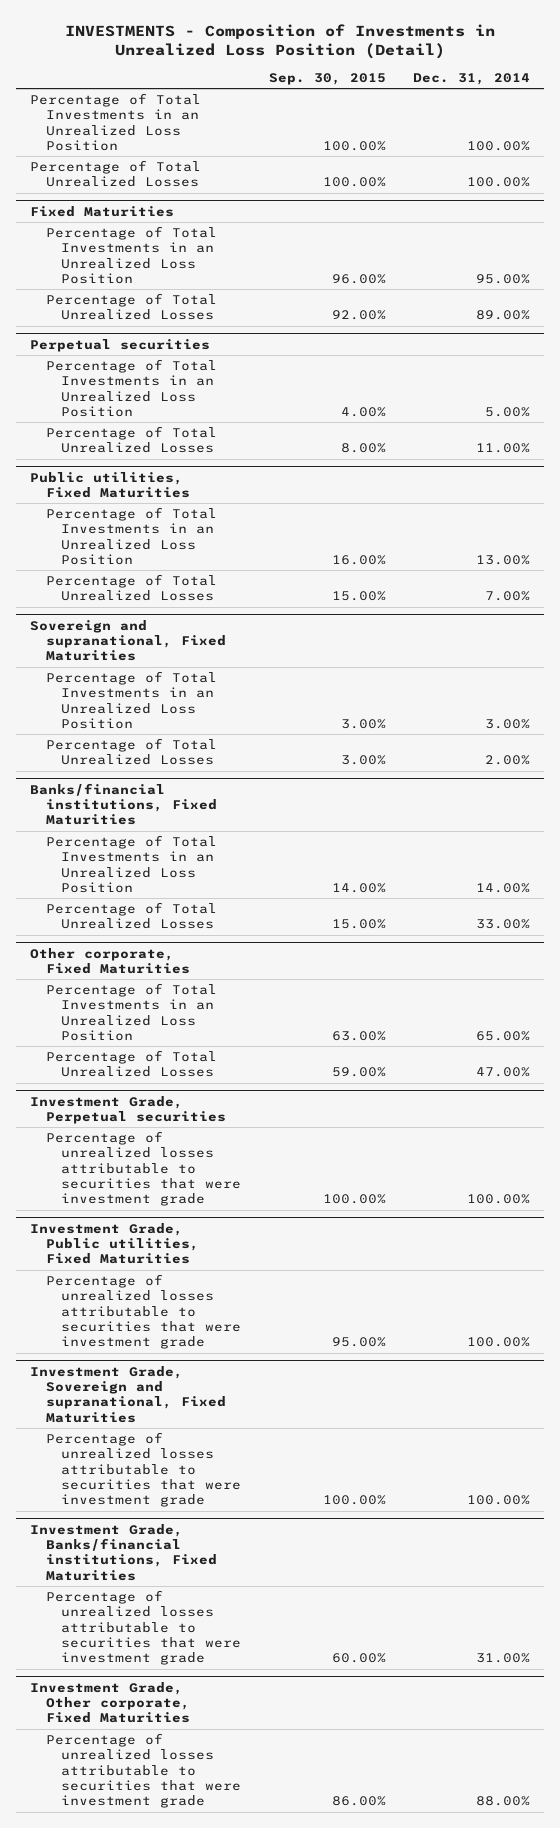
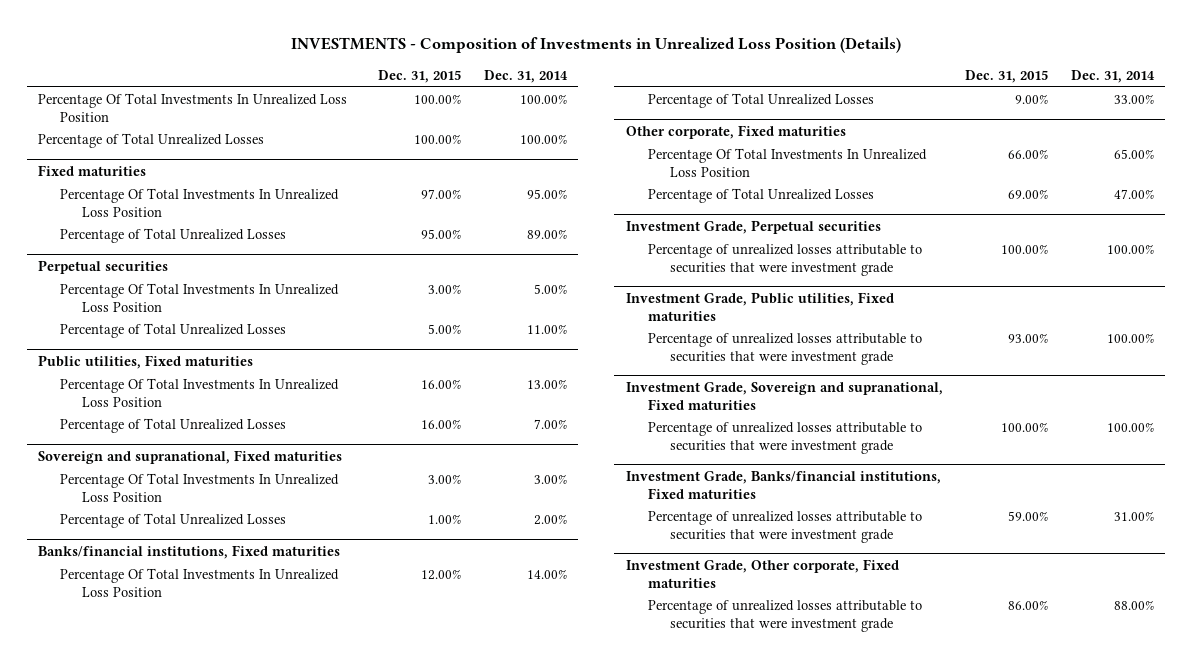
- INVESTMENTS - Composition of Investments in Unrealized Loss Position (Detail)
+ INVESTMENTS - Composition of Investments in Unrealized Loss Position (Details)
- | Sep. 30, 2015 | Dec. 31, 2014
+ | Dec. 31, 2015 | Dec. 31, 2014
- Percentage of Total Investments in an Unrealized Loss Position | 100.00% | 100.00%
+ Percentage Of Total Investments In Unrealized Loss Position | 100.00% | 100.00%
- Fixed Maturities
- Percentage of Total Investments in an Unrealized Loss Position | 96.00% | 95.00%
+ Fixed maturities
+ Percentage Of Total Investments In Unrealized Loss Position | 97.00% | 95.00%
@ Perpetual securities
- Percentage of Total Investments in an Unrealized Loss Position | 4.00% | 5.00%
+ Percentage Of Total Investments In Unrealized Loss Position | 3.00% | 5.00%
- Public utilities, Fixed Maturities
- Percentage of Total Investments in an Unrealized Loss Position | 16.00% | 13.00%
+ Public utilities, Fixed maturities
+ Percentage Of Total Investments In Unrealized Loss Position | 16.00% | 13.00%
- Sovereign and supranational, Fixed Maturities
- Percentage of Total Investments in an Unrealized Loss Position | 3.00% | 3.00%
+ Sovereign and supranational, Fixed maturities
+ Percentage Of Total Investments In Unrealized Loss Position | 3.00% | 3.00%
- Banks/financial institutions, Fixed Maturities
- Percentage of Total Investments in an Unrealized Loss Position | 14.00% | 14.00%
+ Banks/financial institutions, Fixed maturities
+ Percentage Of Total Investments In Unrealized Loss Position | 12.00% | 14.00%
- Other corporate, Fixed Maturities
- Percentage of Total Investments in an Unrealized Loss Position | 63.00% | 65.00%
+ Other corporate, Fixed maturities
+ Percentage Of Total Investments In Unrealized Loss Position | 66.00% | 65.00%
- Investment Grade, Public utilities, Fixed Maturities
+ Investment Grade, Public utilities, Fixed maturities
- Investment Grade, Sovereign and supranational, Fixed Maturities
+ Investment Grade, Sovereign and supranational, Fixed maturities
- Investment Grade, Banks/financial institutions, Fixed Maturities
+ Investment Grade, Banks/financial institutions, Fixed maturities
- Investment Grade, Other corporate, Fixed Maturities
+ Investment Grade, Other corporate, Fixed maturities

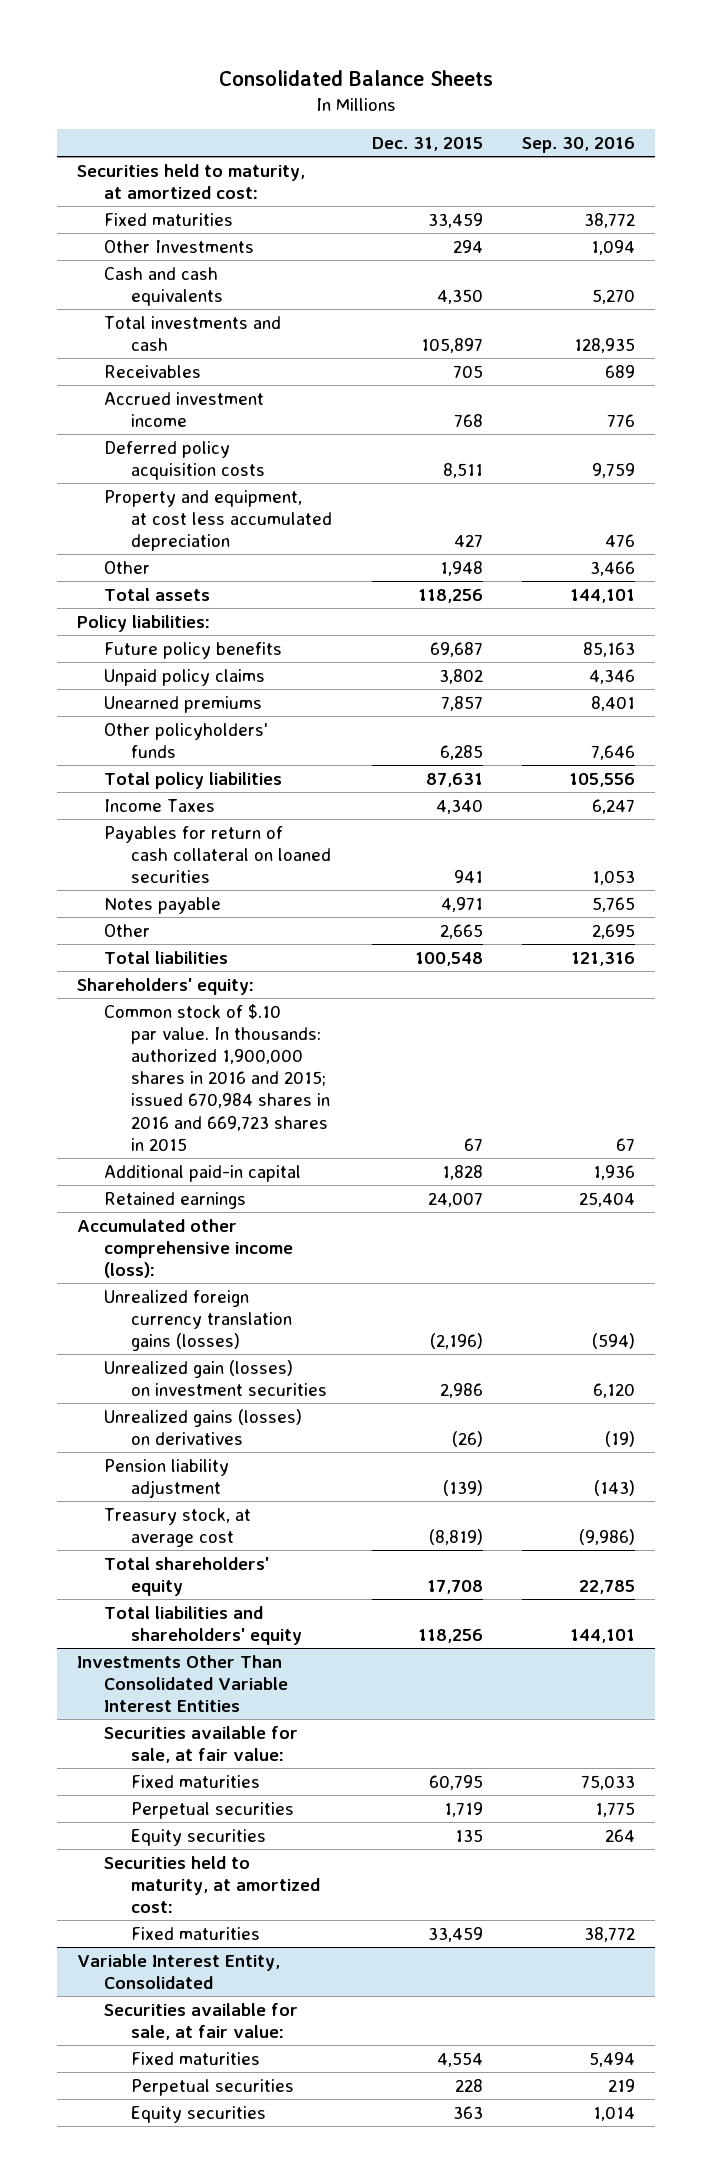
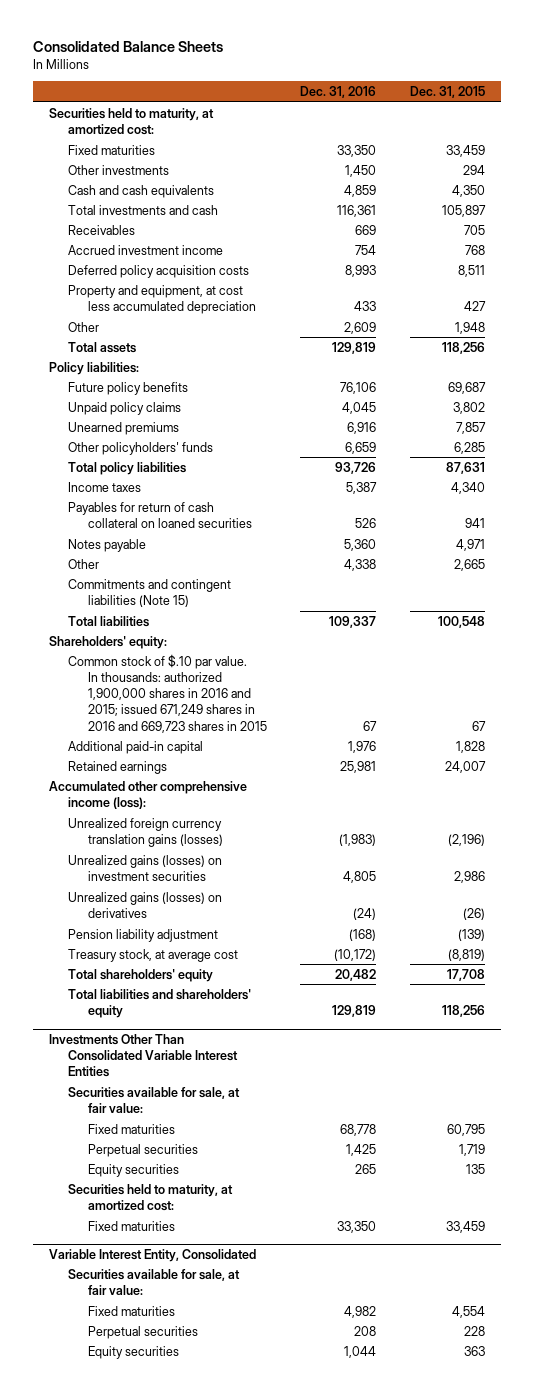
- | Dec. 31, 2015 | Sep. 30, 2016
+ | Dec. 31, 2016 | Dec. 31, 2015
- Other Investments | 294 | 1,094
+ Other investments | 1,450 | 294
- Income Taxes | 4,340 | 6,247
+ Income taxes | 5,387 | 4,340
+ Commitments and contingent liabilities (Note 15)
- Common stock of $.10 par value. In thousands: authorized 1,900,000 shares in 2016 and 2015; issued 670,984 shares in 2016 and 669,723 shares in 2015 | 67 | 67
+ Common stock of $.10 par value. In thousands: authorized 1,900,000 shares in 2016 and 2015; issued 671,249 shares in 2016 and 669,723 shares in 2015 | 67 | 67
- Unrealized gain (losses) on investment securities | 2,986 | 6,120
+ Unrealized gains (losses) on investment securities | 4,805 | 2,986

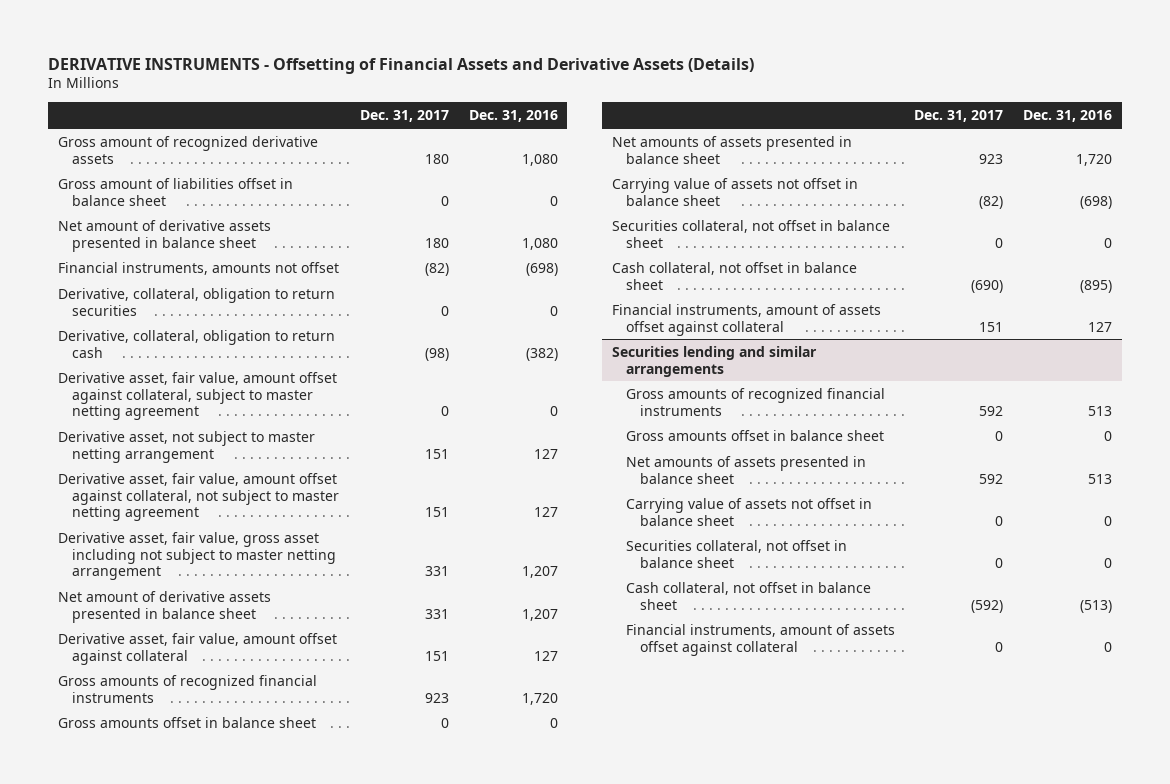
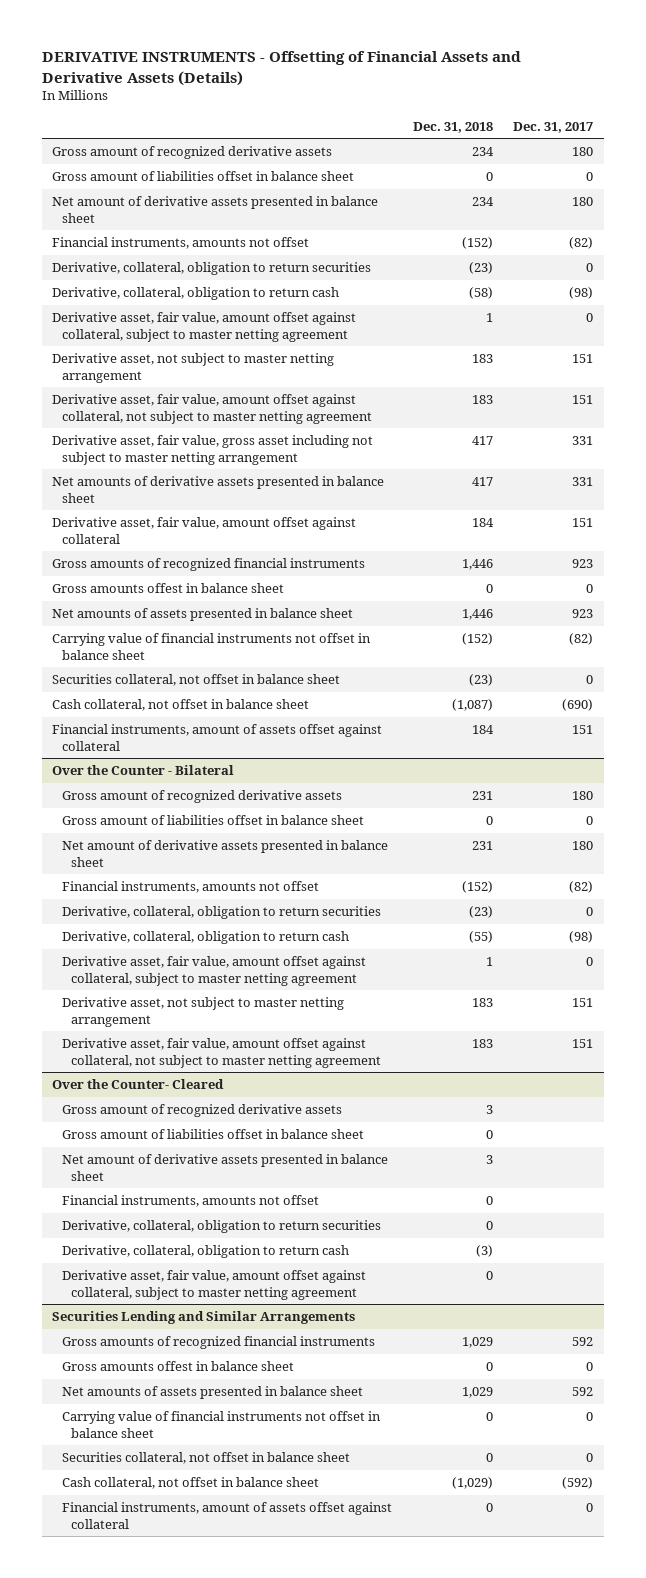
- | Dec. 31, 2017 | Dec. 31, 2016
+ | Dec. 31, 2018 | Dec. 31, 2017
- Net amount of derivative assets presented in balance sheet | 331 | 1,207
+ Net amounts of derivative assets presented in balance sheet | 417 | 331
- Gross amounts offset in balance sheet | 0 | 0
+ Gross amounts offest in balance sheet | 0 | 0
- Carrying value of assets not offset in balance sheet | (82) | (698)
+ Carrying value of financial instruments not offset in balance sheet | (152) | (82)
- Securities lending and similar arrangements
+ Over the Counter - Bilateral
+ Gross amount of recognized derivative assets | 231 | 180
+ Gross amount of liabilities offset in balance sheet | 0 | 0
+ Net amount of derivative assets presented in balance sheet | 231 | 180
+ Financial instruments, amounts not offset | (152) | (82)
+ Derivative, collateral, obligation to return securities | (23) | 0
+ Derivative, collateral, obligation to return cash | (55) | (98)
+ Derivative asset, fair value, amount offset against collateral, subject to master netting agreement | 1 | 0
+ Derivative asset, not subject to master netting arrangement | 183 | 151
+ Derivative asset, fair value, amount offset against collateral, not subject to master netting agreement | 183 | 151
+ Over the Counter- Cleared
+ Gross amount of recognized derivative assets | 3 |
+ Gross amount of liabilities offset in balance sheet | 0 |
+ Net amount of derivative assets presented in balance sheet | 3 |
+ Financial instruments, amounts not offset | 0 |
+ Derivative, collateral, obligation to return securities | 0 |
+ Derivative, collateral, obligation to return cash | (3) |
+ Derivative asset, fair value, amount offset against collateral, subject to master netting agreement | 0 |
+ Securities Lending and Similar Arrangements
- Gross amounts offset in balance sheet | 0 | 0
+ Gross amounts offest in balance sheet | 0 | 0
- Carrying value of assets not offset in balance sheet | 0 | 0
+ Carrying value of financial instruments not offset in balance sheet | 0 | 0

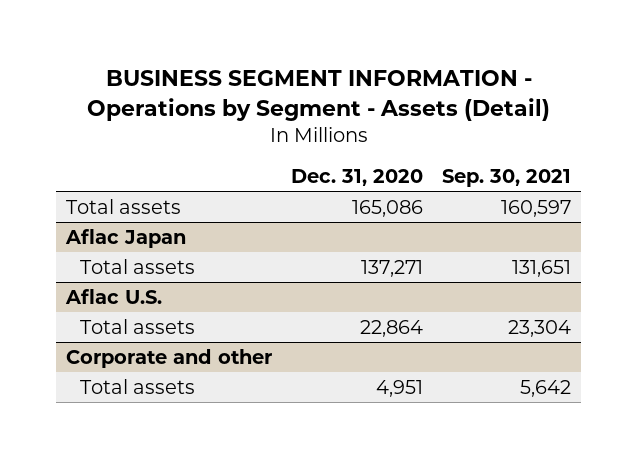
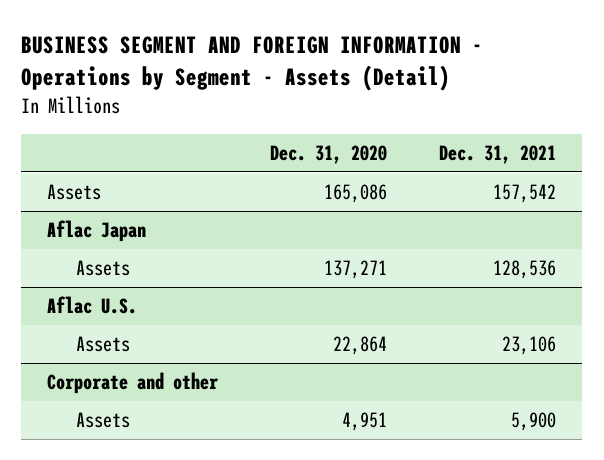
- BUSINESS SEGMENT INFORMATION - Operations by Segment - Assets (Detail)
+ BUSINESS SEGMENT AND FOREIGN INFORMATION - Operations by Segment - Assets (Detail)
- | Dec. 31, 2020 | Sep. 30, 2021
+ | Dec. 31, 2020 | Dec. 31, 2021
- Total assets | 165,086 | 160,597
+ Assets | 165,086 | 157,542
@ Aflac Japan
- Total assets | 137,271 | 131,651
+ Assets | 137,271 | 128,536
@ Aflac U.S.
- Total assets | 22,864 | 23,304
+ Assets | 22,864 | 23,106
@ Corporate and other
- Total assets | 4,951 | 5,642
+ Assets | 4,951 | 5,900

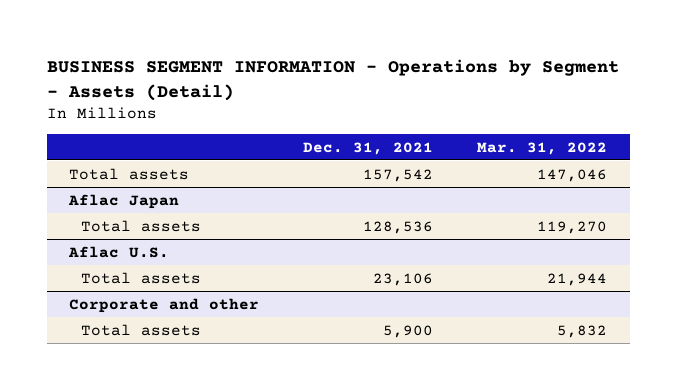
- BUSINESS SEGMENT AND FOREIGN INFORMATION - Operations by Segment - Assets (Detail)
+ BUSINESS SEGMENT INFORMATION - Operations by Segment - Assets (Detail)
- | Dec. 31, 2020 | Dec. 31, 2021
+ | Dec. 31, 2021 | Mar. 31, 2022
- Assets | 165,086 | 157,542
+ Total assets | 157,542 | 147,046
@ Aflac Japan
- Assets | 137,271 | 128,536
+ Total assets | 128,536 | 119,270
@ Aflac U.S.
- Assets | 22,864 | 23,106
+ Total assets | 23,106 | 21,944
@ Corporate and other
- Assets | 4,951 | 5,900
+ Total assets | 5,900 | 5,832

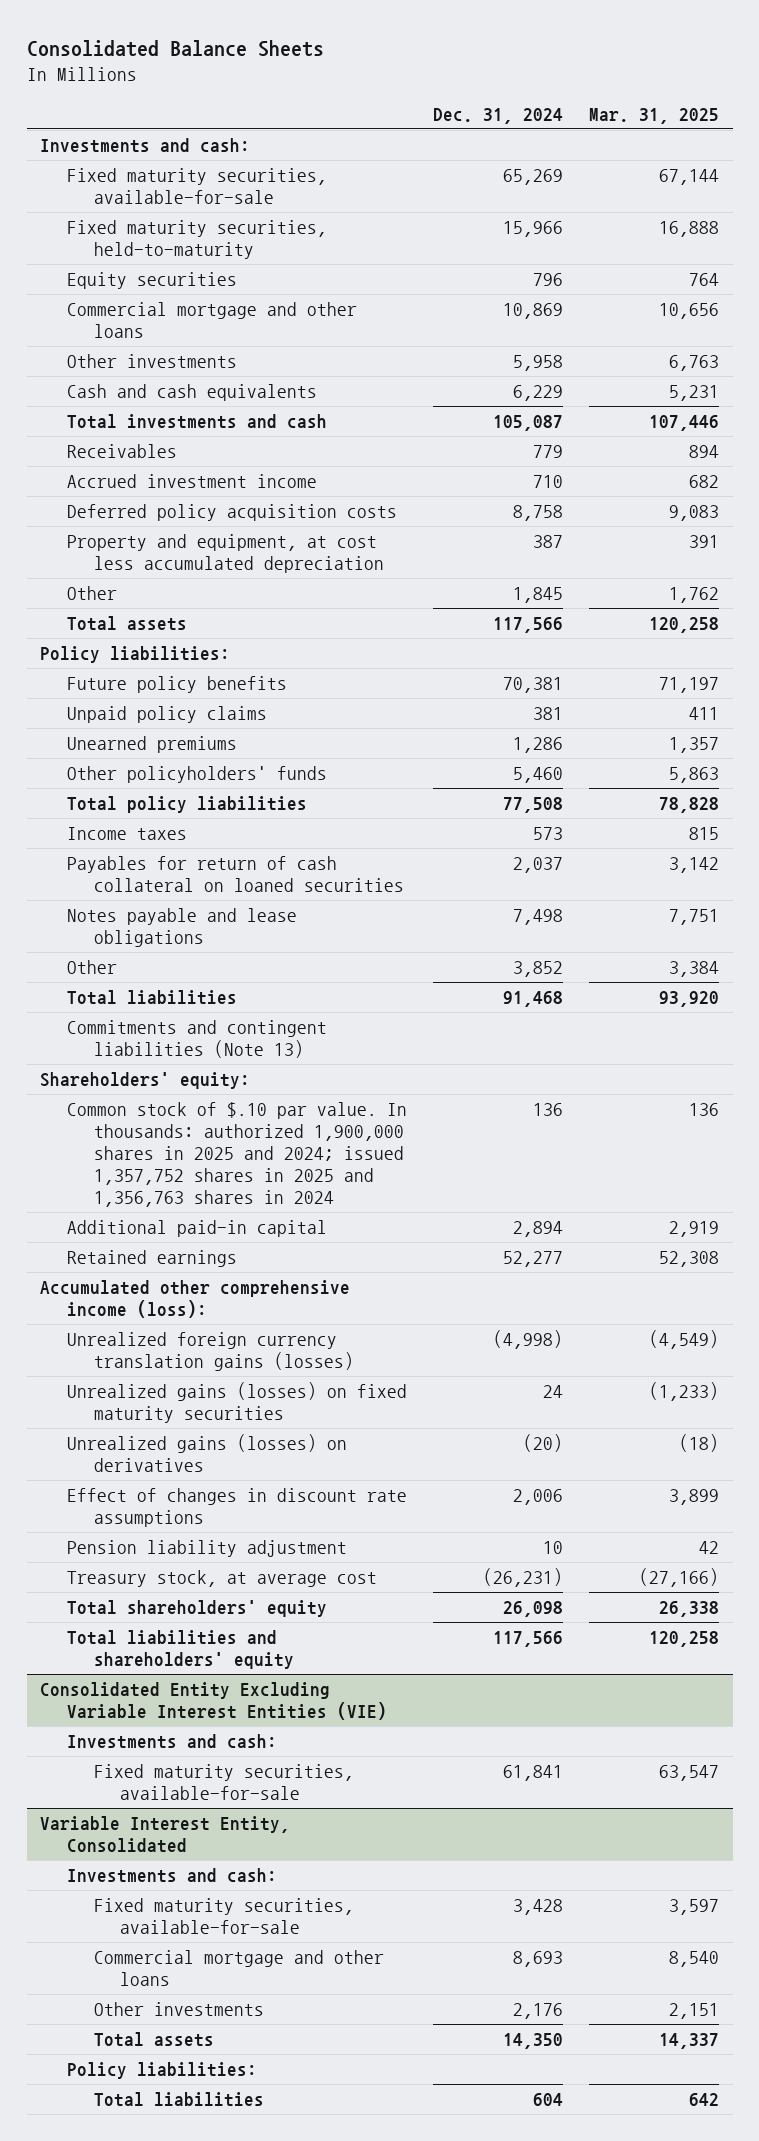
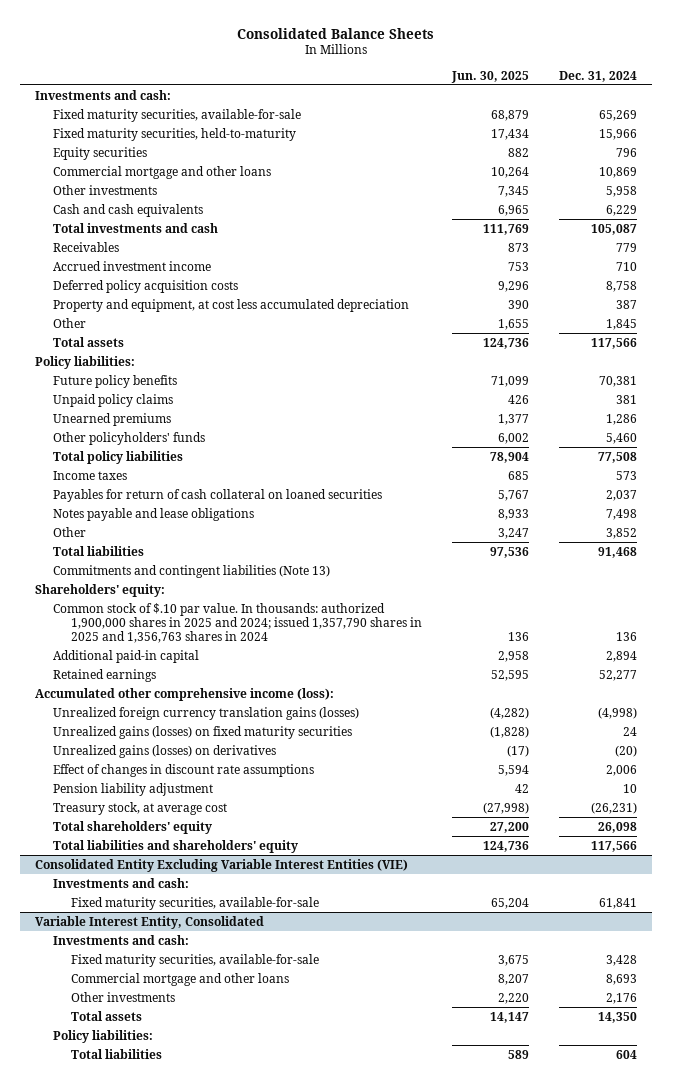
- | Dec. 31, 2024 | Mar. 31, 2025
+ | Jun. 30, 2025 | Dec. 31, 2024
- Common stock of $.10 par value. In thousands: authorized 1,900,000 shares in 2025 and 2024; issued 1,357,752 shares in 2025 and 1,356,763 shares in 2024 | 136 | 136
+ Common stock of $.10 par value. In thousands: authorized 1,900,000 shares in 2025 and 2024; issued 1,357,790 shares in 2025 and 1,356,763 shares in 2024 | 136 | 136

